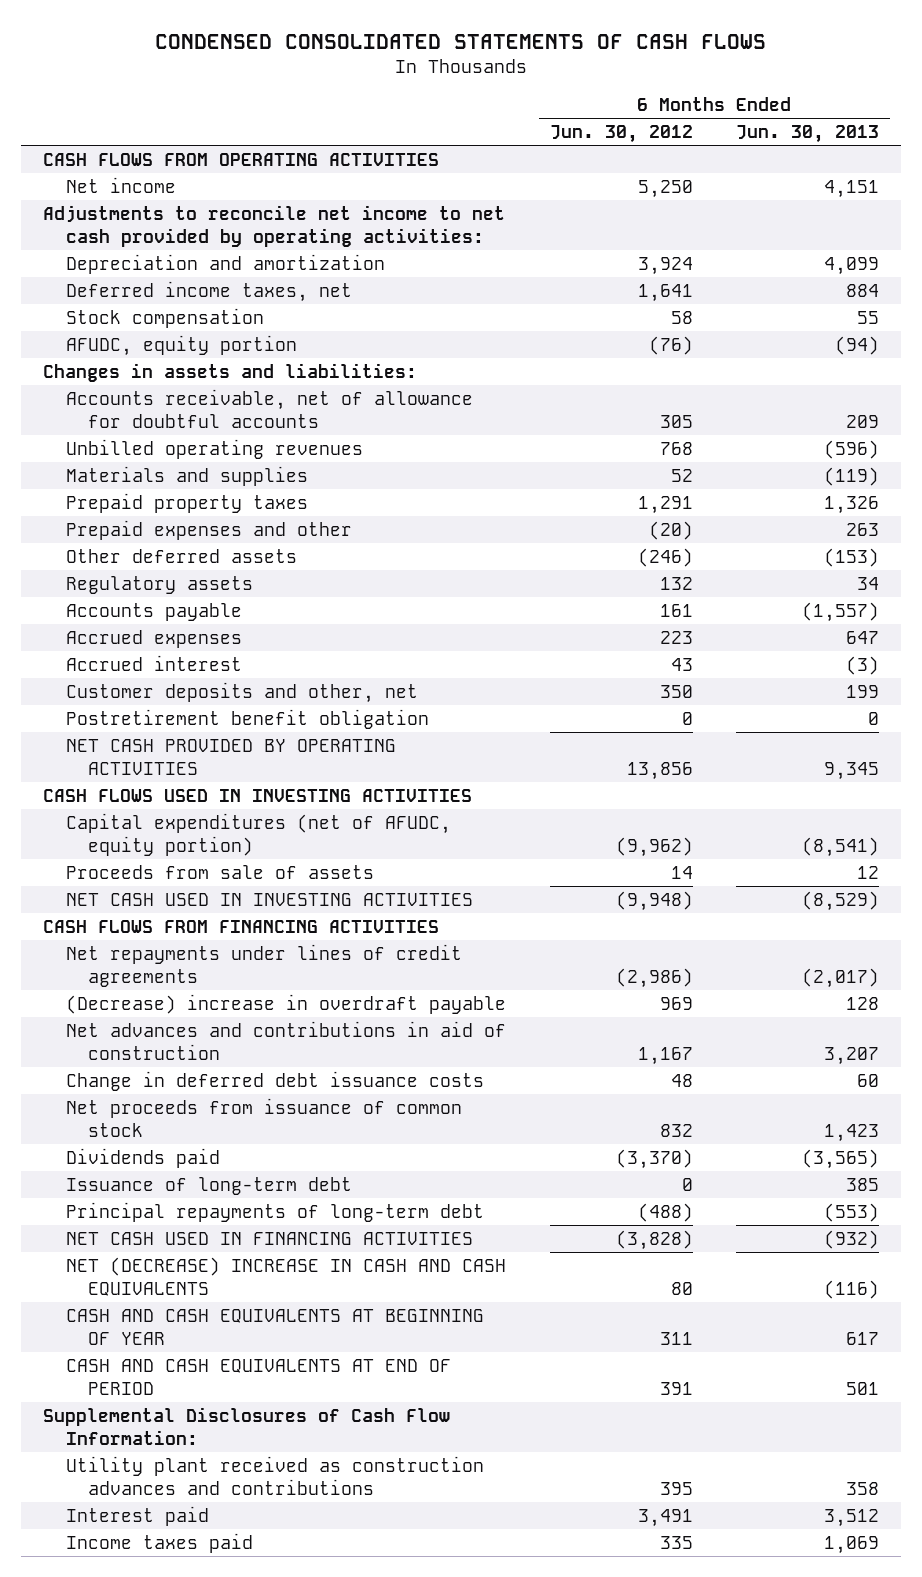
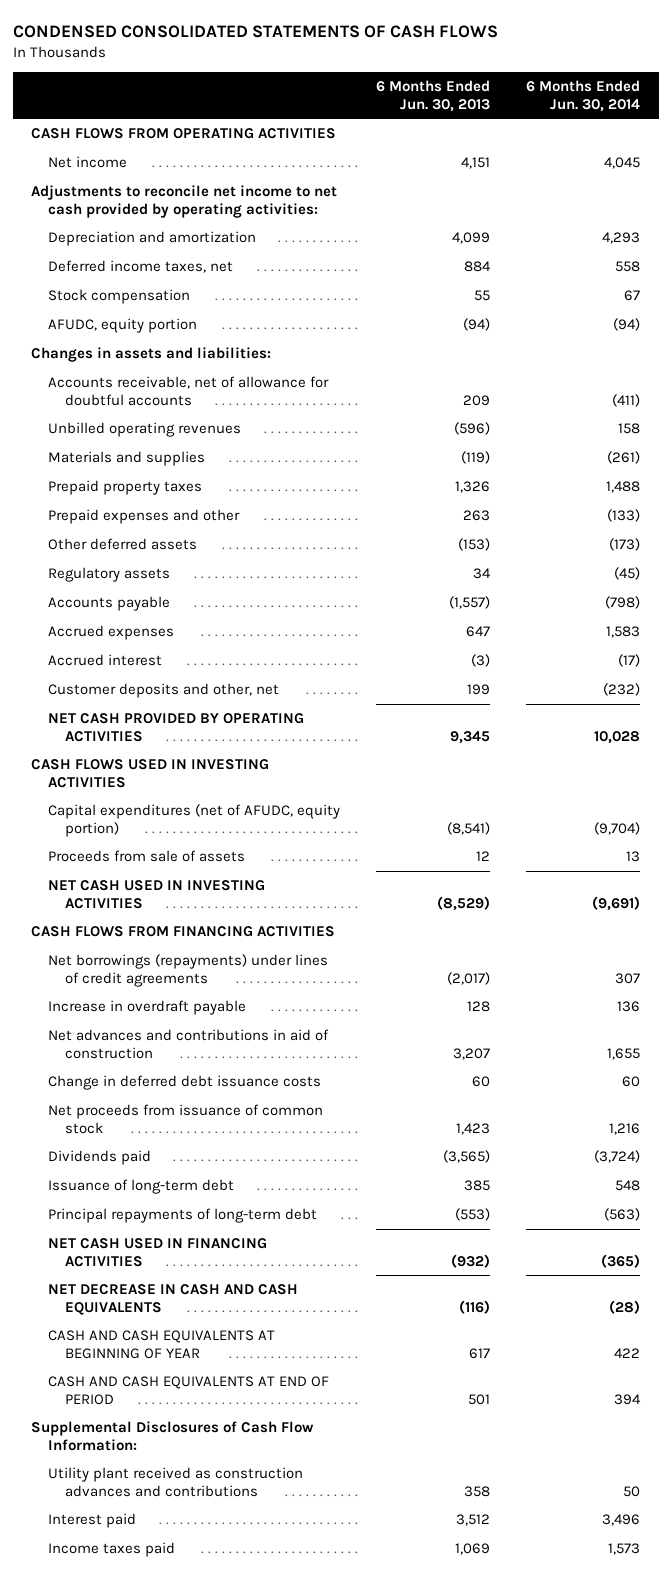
- | 6 Months Ended Jun. 30, 2012 | 6 Months Ended Jun. 30, 2013
+ | 6 Months Ended Jun. 30, 2013 | 6 Months Ended Jun. 30, 2014
- Postretirement benefit obligation | 0 | 0
- Net repayments under lines of credit agreements | (2,986) | (2,017)
- (Decrease) increase in overdraft payable | 969 | 128
+ Net borrowings (repayments) under lines of credit agreements | (2,017) | 307
+ Increase in overdraft payable | 128 | 136
- NET (DECREASE) INCREASE IN CASH AND CASH EQUIVALENTS | 80 | (116)
+ NET DECREASE IN CASH AND CASH EQUIVALENTS | (116) | (28)

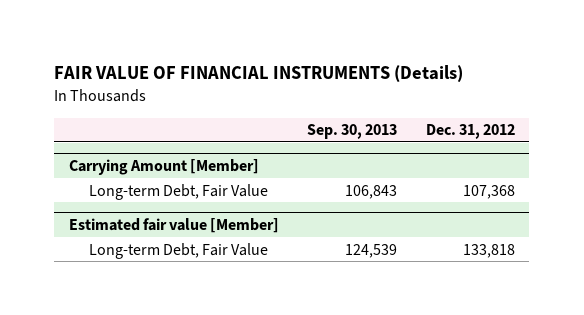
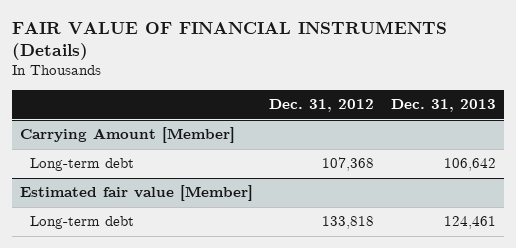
- | Sep. 30, 2013 | Dec. 31, 2012
+ | Dec. 31, 2012 | Dec. 31, 2013
@ Carrying Amount [Member]
- Long-term Debt, Fair Value | 106,843 | 107,368
+ Long-term debt | 107,368 | 106,642
@ Estimated fair value [Member]
- Long-term Debt, Fair Value | 124,539 | 133,818
+ Long-term debt | 133,818 | 124,461

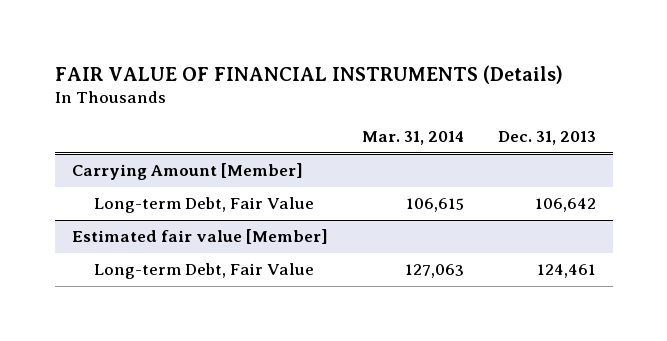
- | Dec. 31, 2012 | Dec. 31, 2013
+ | Mar. 31, 2014 | Dec. 31, 2013
@ Carrying Amount [Member]
- Long-term debt | 107,368 | 106,642
+ Long-term Debt, Fair Value | 106,615 | 106,642
@ Estimated fair value [Member]
- Long-term debt | 133,818 | 124,461
+ Long-term Debt, Fair Value | 127,063 | 124,461

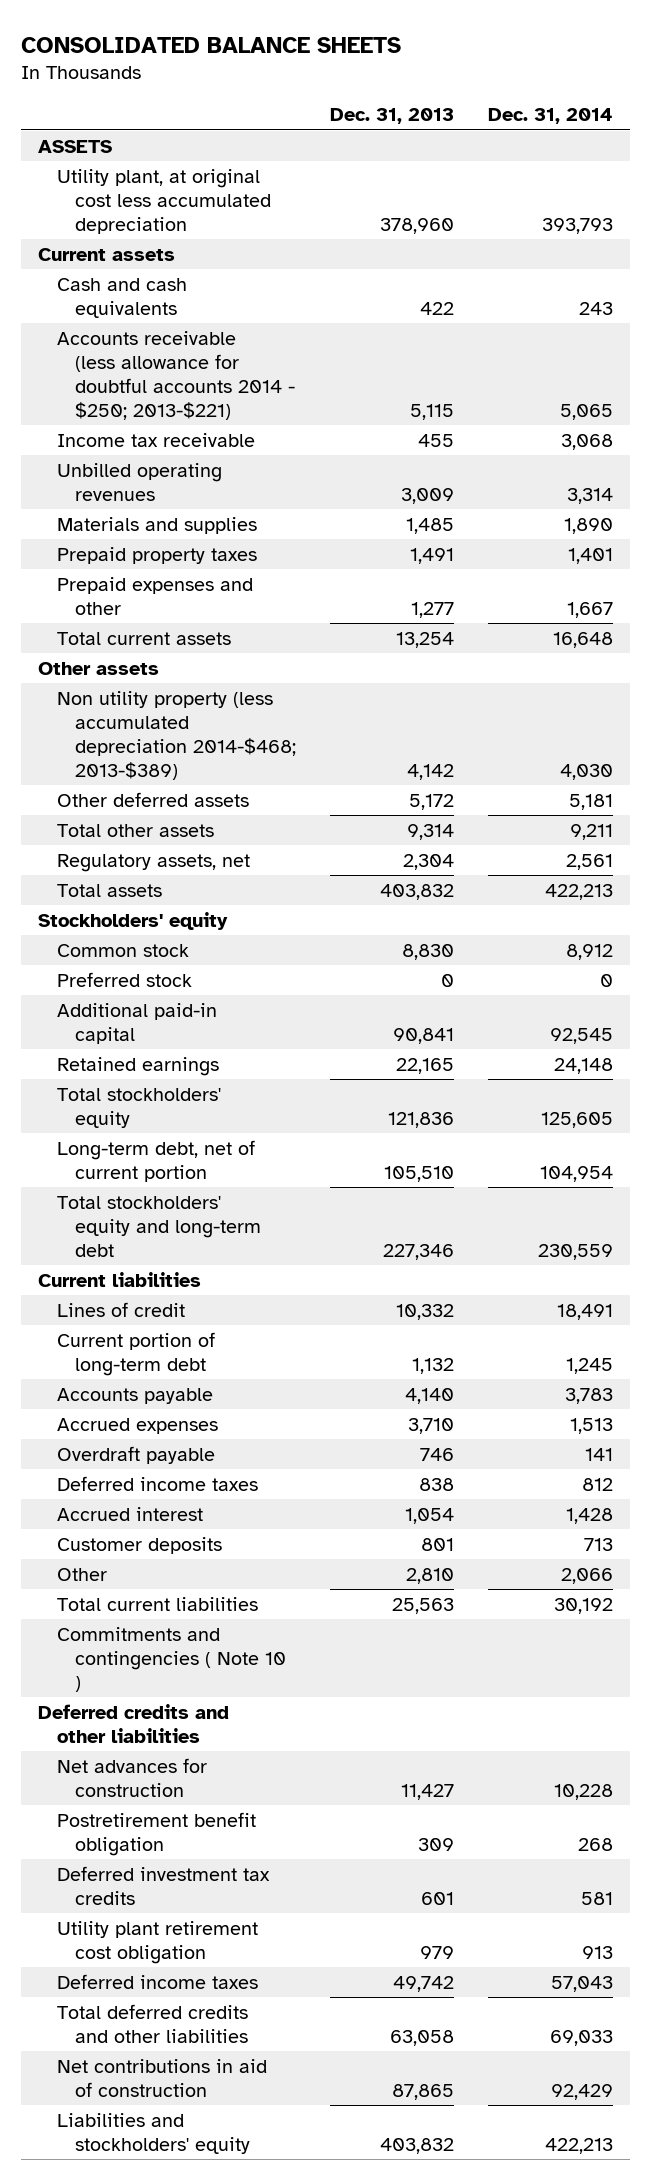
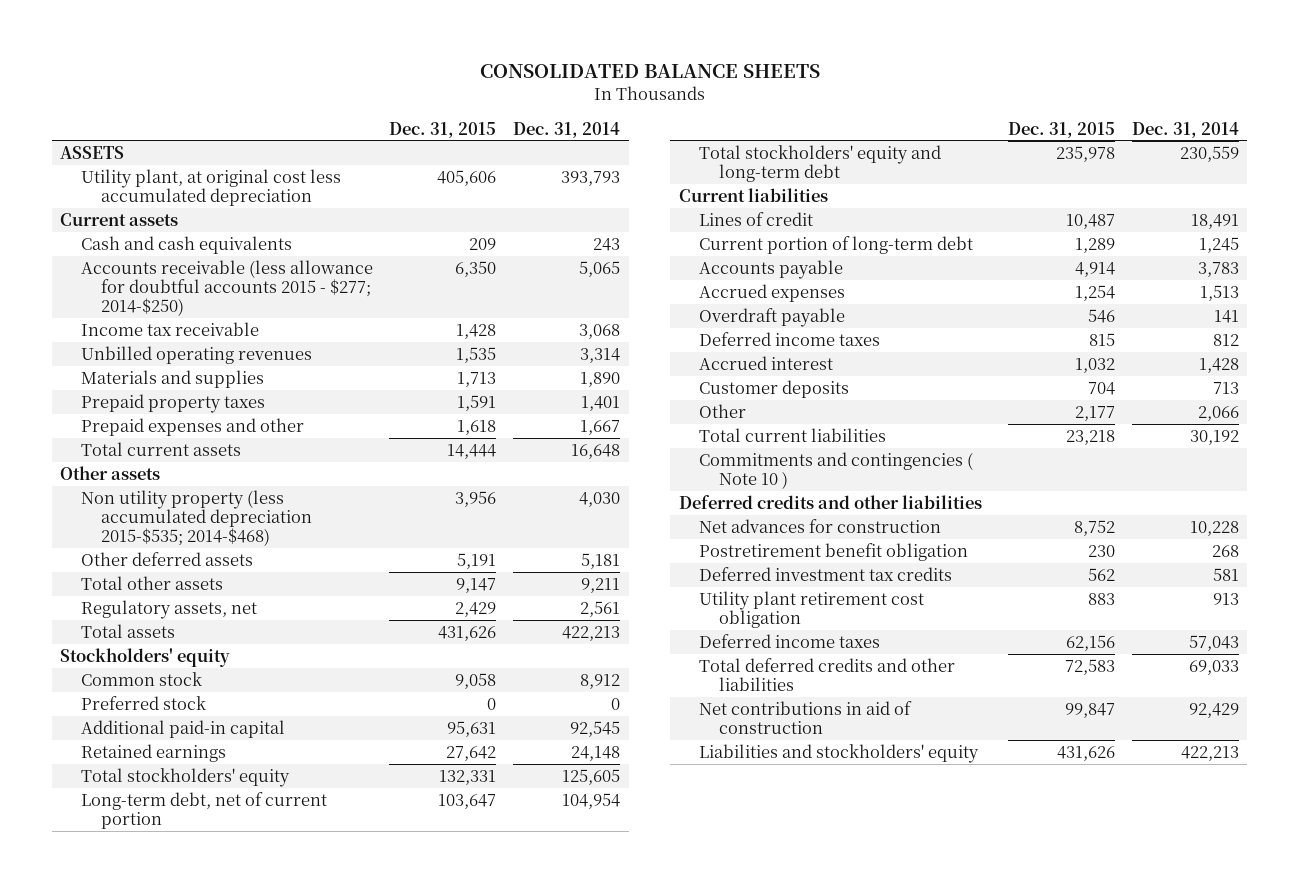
- | Dec. 31, 2013 | Dec. 31, 2014
+ | Dec. 31, 2015 | Dec. 31, 2014
- Accounts receivable (less allowance for doubtful accounts 2014 - $250; 2013-$221) | 5,115 | 5,065
+ Accounts receivable (less allowance for doubtful accounts 2015 - $277; 2014-$250) | 6,350 | 5,065
- Non utility property (less accumulated depreciation 2014-$468; 2013-$389) | 4,142 | 4,030
+ Non utility property (less accumulated depreciation 2015-$535; 2014-$468) | 3,956 | 4,030

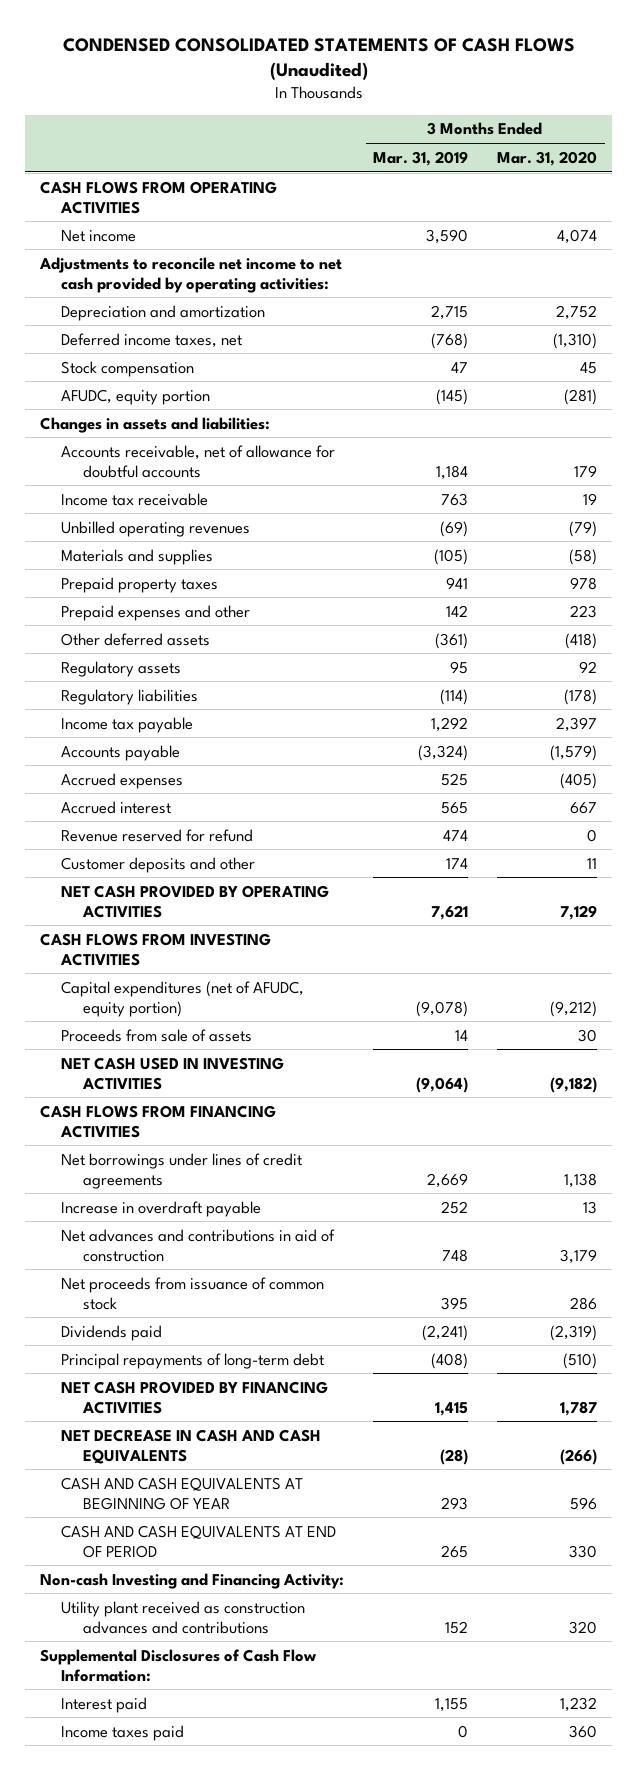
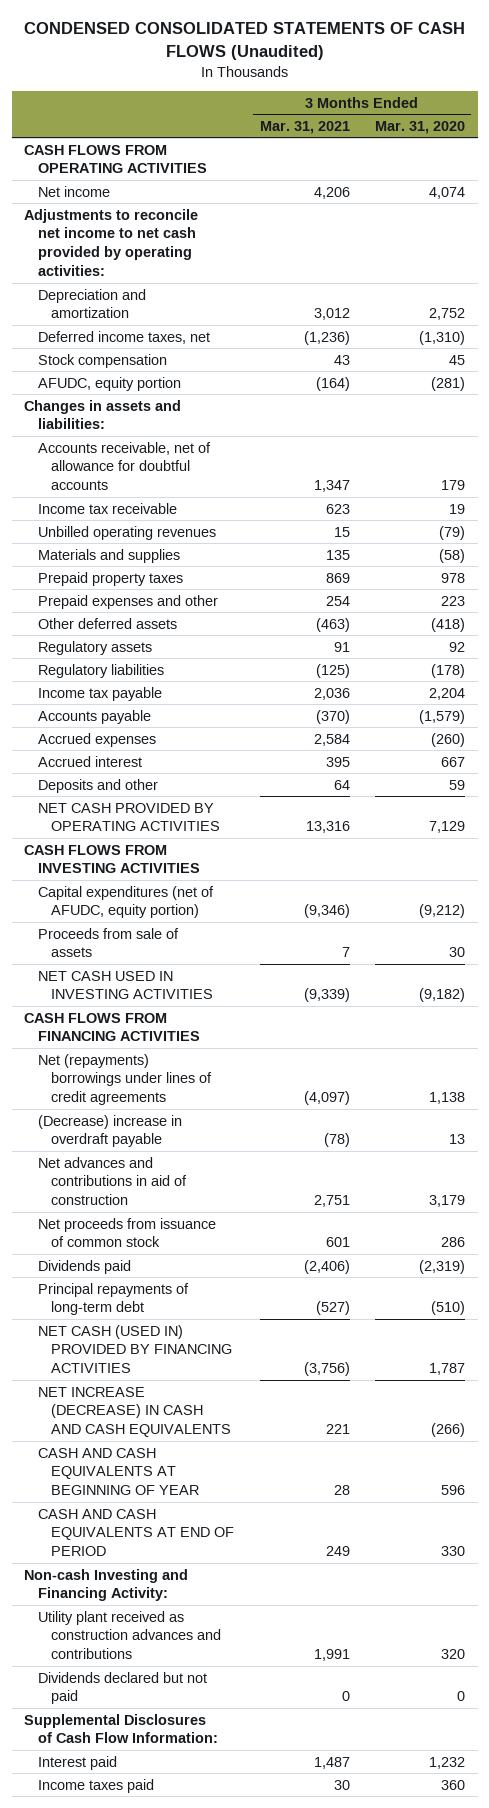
- | 3 Months Ended Mar. 31, 2019 | 3 Months Ended Mar. 31, 2020
+ | 3 Months Ended Mar. 31, 2021 | 3 Months Ended Mar. 31, 2020
- Income tax payable | 1,292 | 2,397
+ Income tax payable | 2,036 | 2,204
- Accrued expenses | 525 | (405)
+ Accrued expenses | 2,584 | (260)
- Revenue reserved for refund | 474 | 0
- Customer deposits and other | 174 | 11
+ Deposits and other | 64 | 59
- Net borrowings under lines of credit agreements | 2,669 | 1,138
- Increase in overdraft payable | 252 | 13
+ Net (repayments) borrowings under lines of credit agreements | (4,097) | 1,138
+ (Decrease) increase in overdraft payable | (78) | 13
- NET CASH PROVIDED BY FINANCING ACTIVITIES | 1,415 | 1,787
- NET DECREASE IN CASH AND CASH EQUIVALENTS | (28) | (266)
+ NET CASH (USED IN) PROVIDED BY FINANCING ACTIVITIES | (3,756) | 1,787
+ NET INCREASE (DECREASE) IN CASH AND CASH EQUIVALENTS | 221 | (266)
+ Dividends declared but not paid | 0 | 0

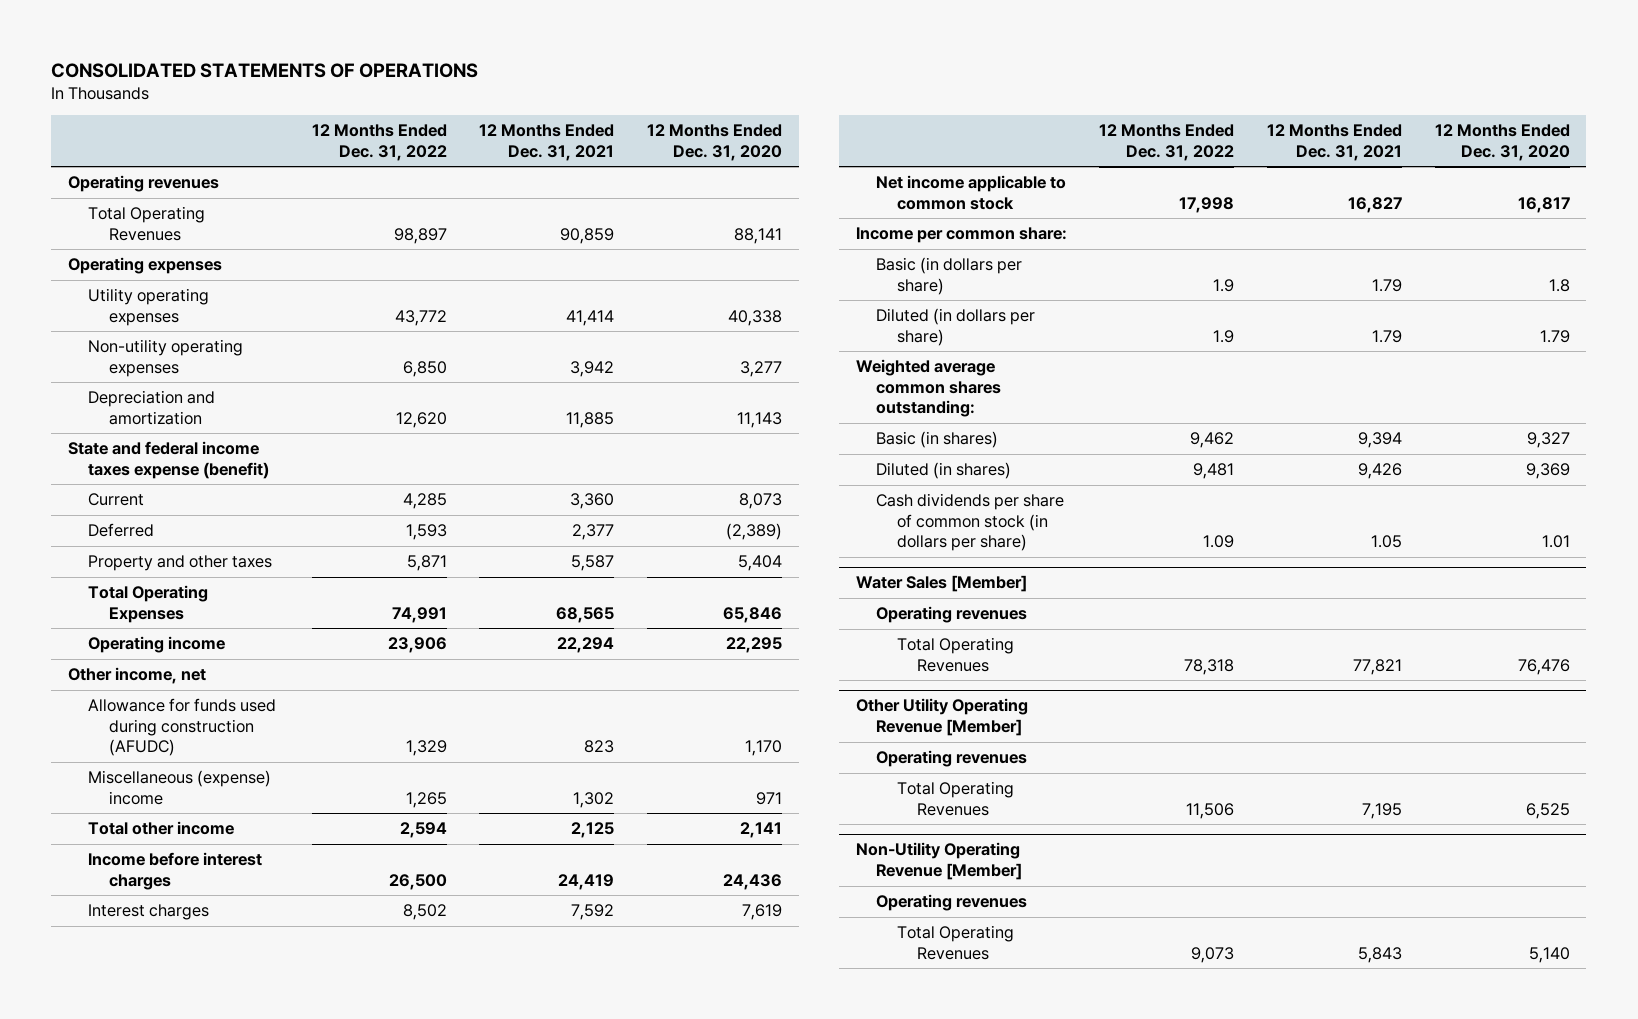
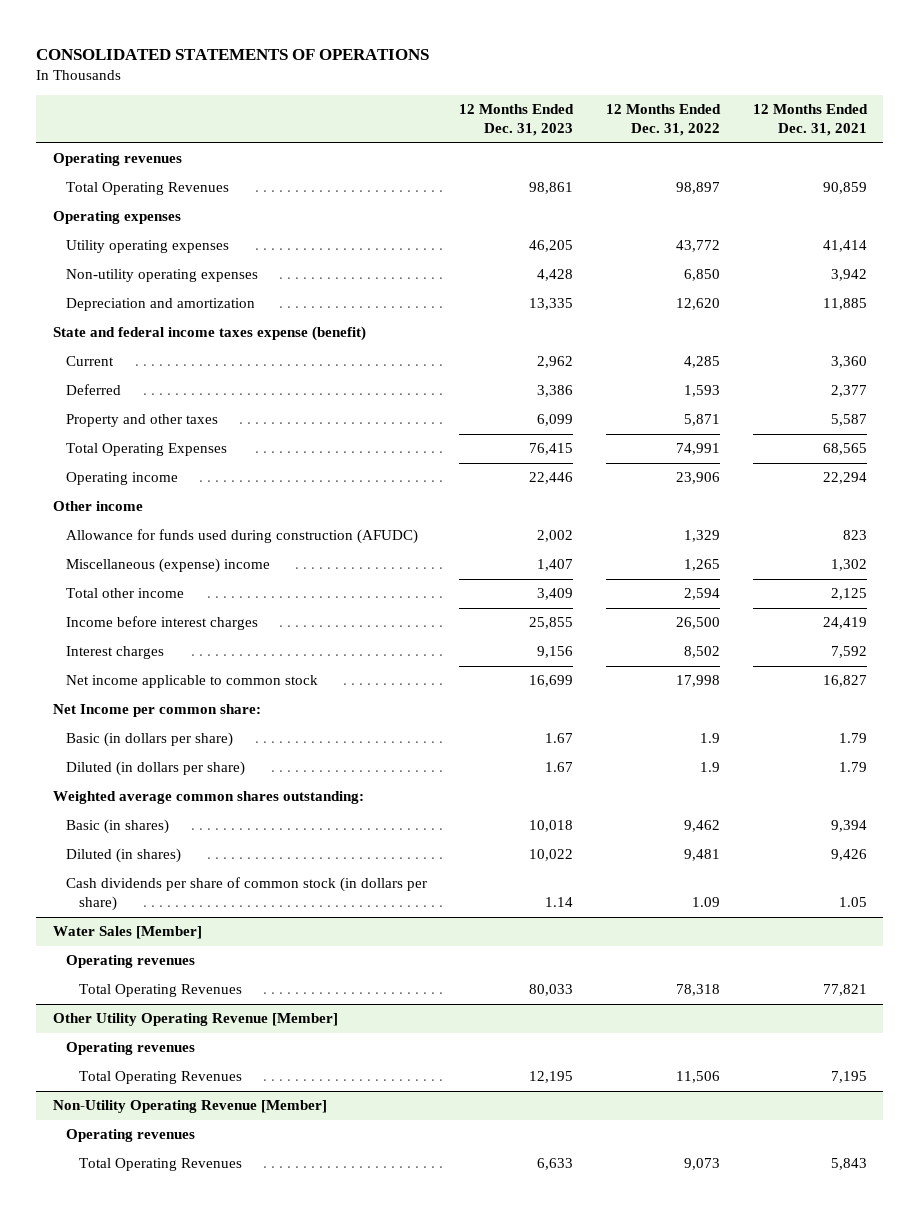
- | 12 Months Ended Dec. 31, 2022 | 12 Months Ended Dec. 31, 2021 | 12 Months Ended Dec. 31, 2020
+ | 12 Months Ended Dec. 31, 2023 | 12 Months Ended Dec. 31, 2022 | 12 Months Ended Dec. 31, 2021
- Other income, net
+ Other income
- Income per common share:
+ Net Income per common share:

